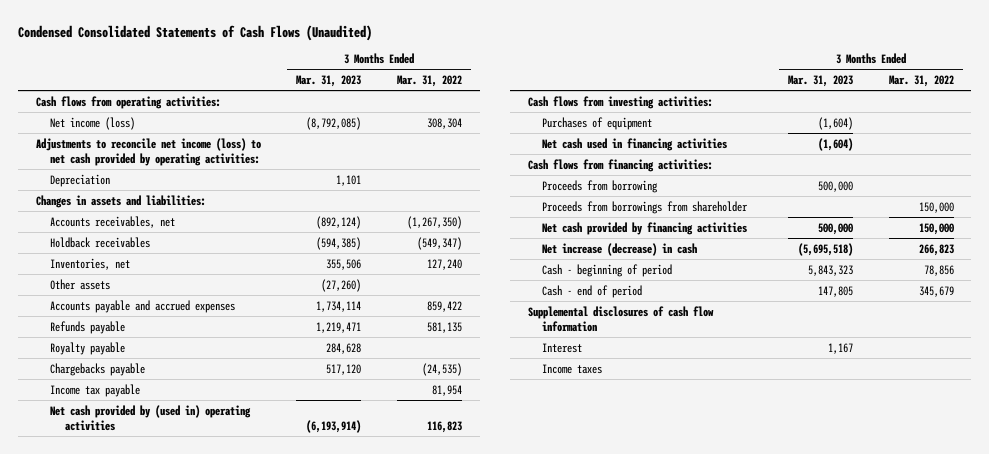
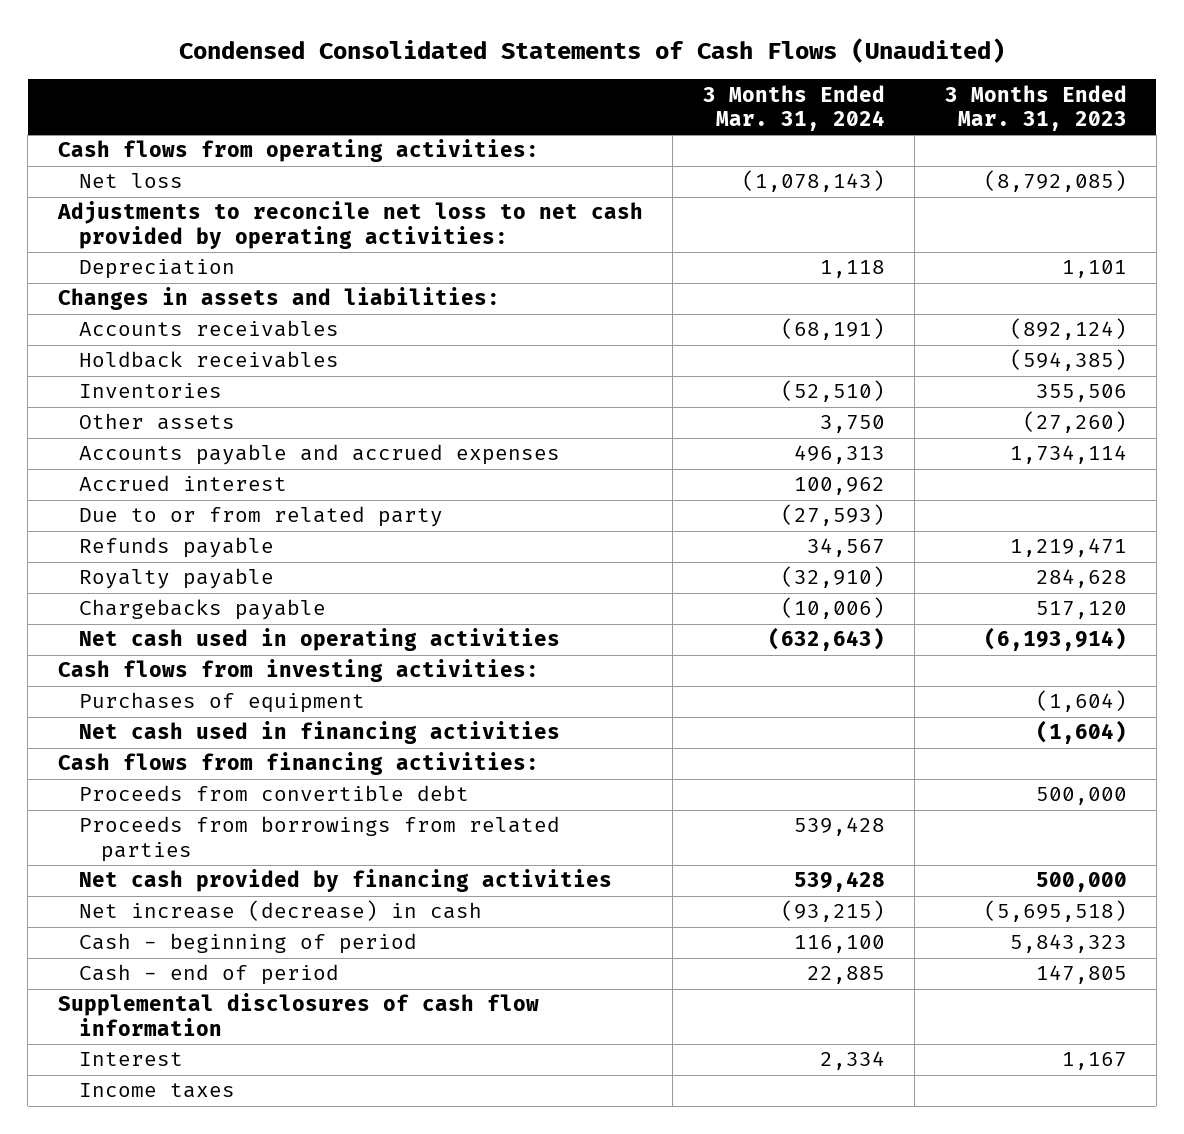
- | 3 Months Ended Mar. 31, 2023 | 3 Months Ended Mar. 31, 2022
+ | 3 Months Ended Mar. 31, 2024 | 3 Months Ended Mar. 31, 2023
- Net income (loss) | (8,792,085) | 308,304
- Adjustments to reconcile net income (loss) to net cash provided by operating activities:
+ Net loss | (1,078,143) | (8,792,085)
+ Adjustments to reconcile net loss to net cash provided by operating activities:
- Accounts receivables, net | (892,124) | (1,267,350)
+ Accounts receivables | (68,191) | (892,124)
- Inventories, net | 355,506 | 127,240
+ Inventories | (52,510) | 355,506
+ Accrued interest | 100,962 |
+ Due to or from related party | (27,593) |
- Income tax payable | | 81,954
- Net cash provided by (used in) operating activities | (6,193,914) | 116,823
+ Net cash used in operating activities | (632,643) | (6,193,914)
- Proceeds from borrowing | 500,000 |
- Proceeds from borrowings from shareholder | | 150,000
+ Proceeds from convertible debt | | 500,000
+ Proceeds from borrowings from related parties | 539,428 |

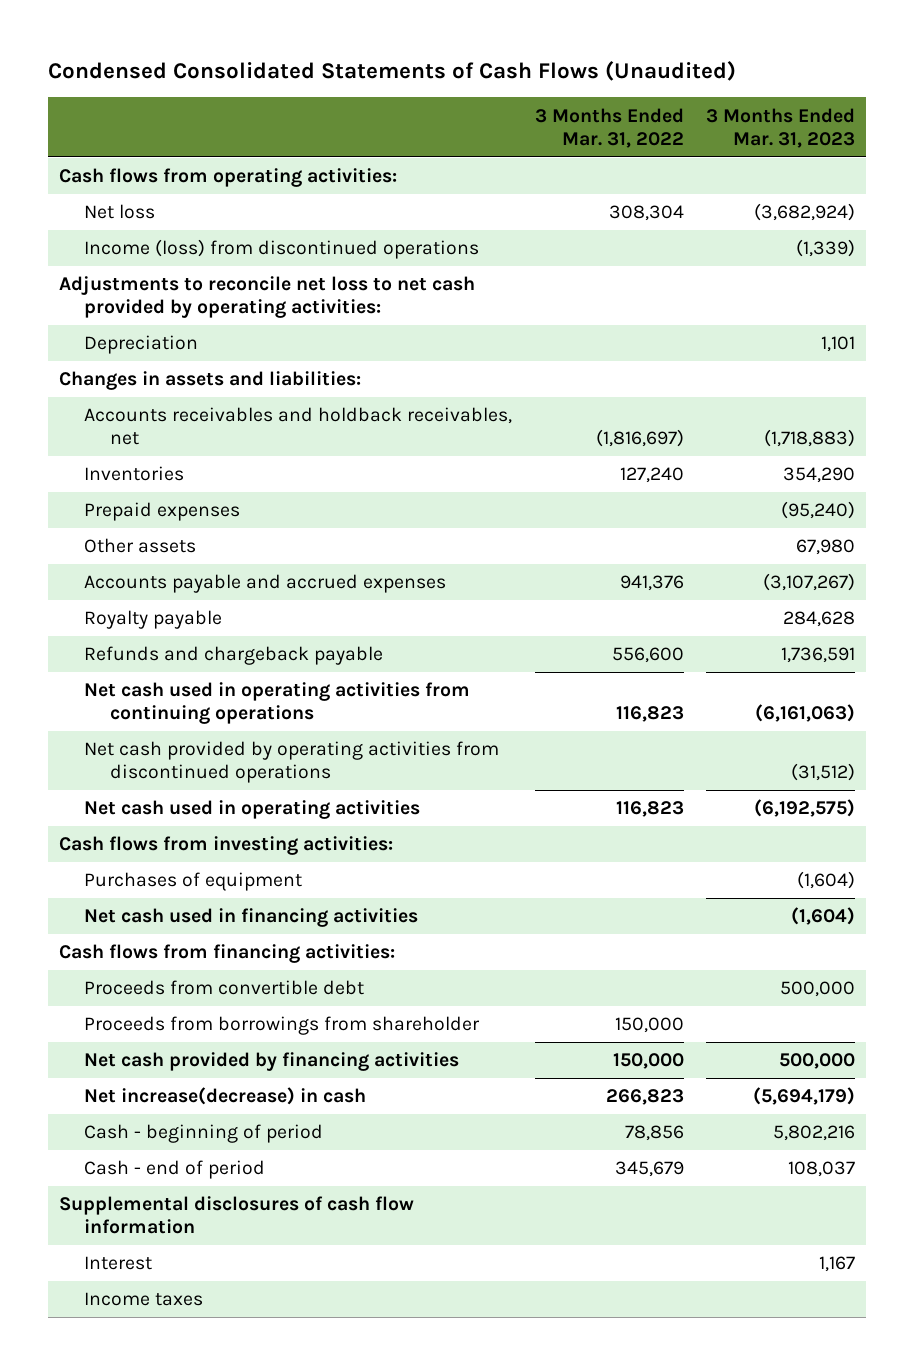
- | 3 Months Ended Mar. 31, 2024 | 3 Months Ended Mar. 31, 2023
+ | 3 Months Ended Mar. 31, 2022 | 3 Months Ended Mar. 31, 2023
- Net loss | (1,078,143) | (8,792,085)
+ Net loss | 308,304 | (3,682,924)
+ Income (loss) from discontinued operations | | (1,339)
- Accounts receivables | (68,191) | (892,124)
- Holdback receivables | | (594,385)
- Inventories | (52,510) | 355,506
- Other assets | 3,750 | (27,260)
- Accounts payable and accrued expenses | 496,313 | 1,734,114
- Accrued interest | 100,962 |
- Due to or from related party | (27,593) |
- Refunds payable | 34,567 | 1,219,471
+ Accounts receivables and holdback receivables, net | (1,816,697) | (1,718,883)
+ Inventories | 127,240 | 354,290
+ Prepaid expenses | | (95,240)
+ Other assets | | 67,980
+ Accounts payable and accrued expenses | 941,376 | (3,107,267)
- Chargebacks payable | (10,006) | 517,120
- Net cash used in operating activities | (632,643) | (6,193,914)
+ Refunds and chargeback payable | 556,600 | 1,736,591
+ Net cash used in operating activities from continuing operations | 116,823 | (6,161,063)
+ Net cash provided by operating activities from discontinued operations | | (31,512)
+ Net cash used in operating activities | 116,823 | (6,192,575)
- Proceeds from borrowings from related parties | 539,428 |
+ Proceeds from borrowings from shareholder | 150,000 |
- Net increase (decrease) in cash | (93,215) | (5,695,518)
- Cash - beginning of period | 116,100 | 5,843,323
- Cash - end of period | 22,885 | 147,805
+ Net increase(decrease) in cash | 266,823 | (5,694,179)
+ Cash - beginning of period | 78,856 | 5,802,216
+ Cash - end of period | 345,679 | 108,037

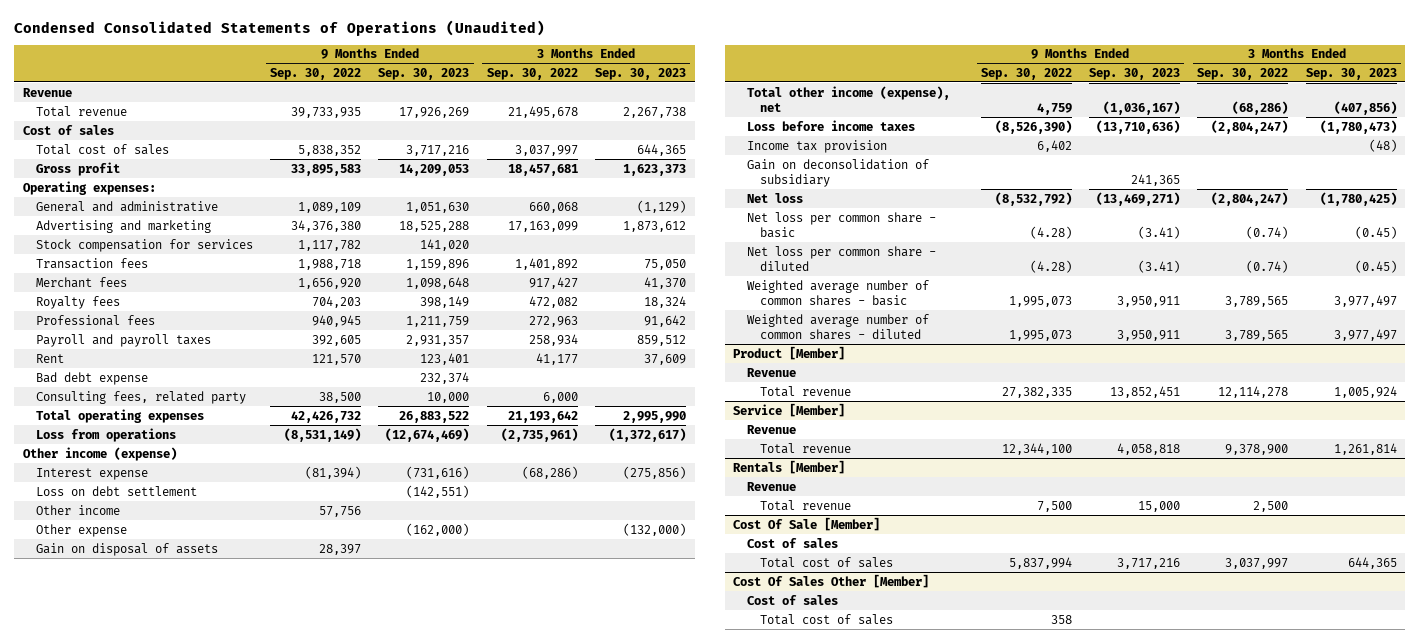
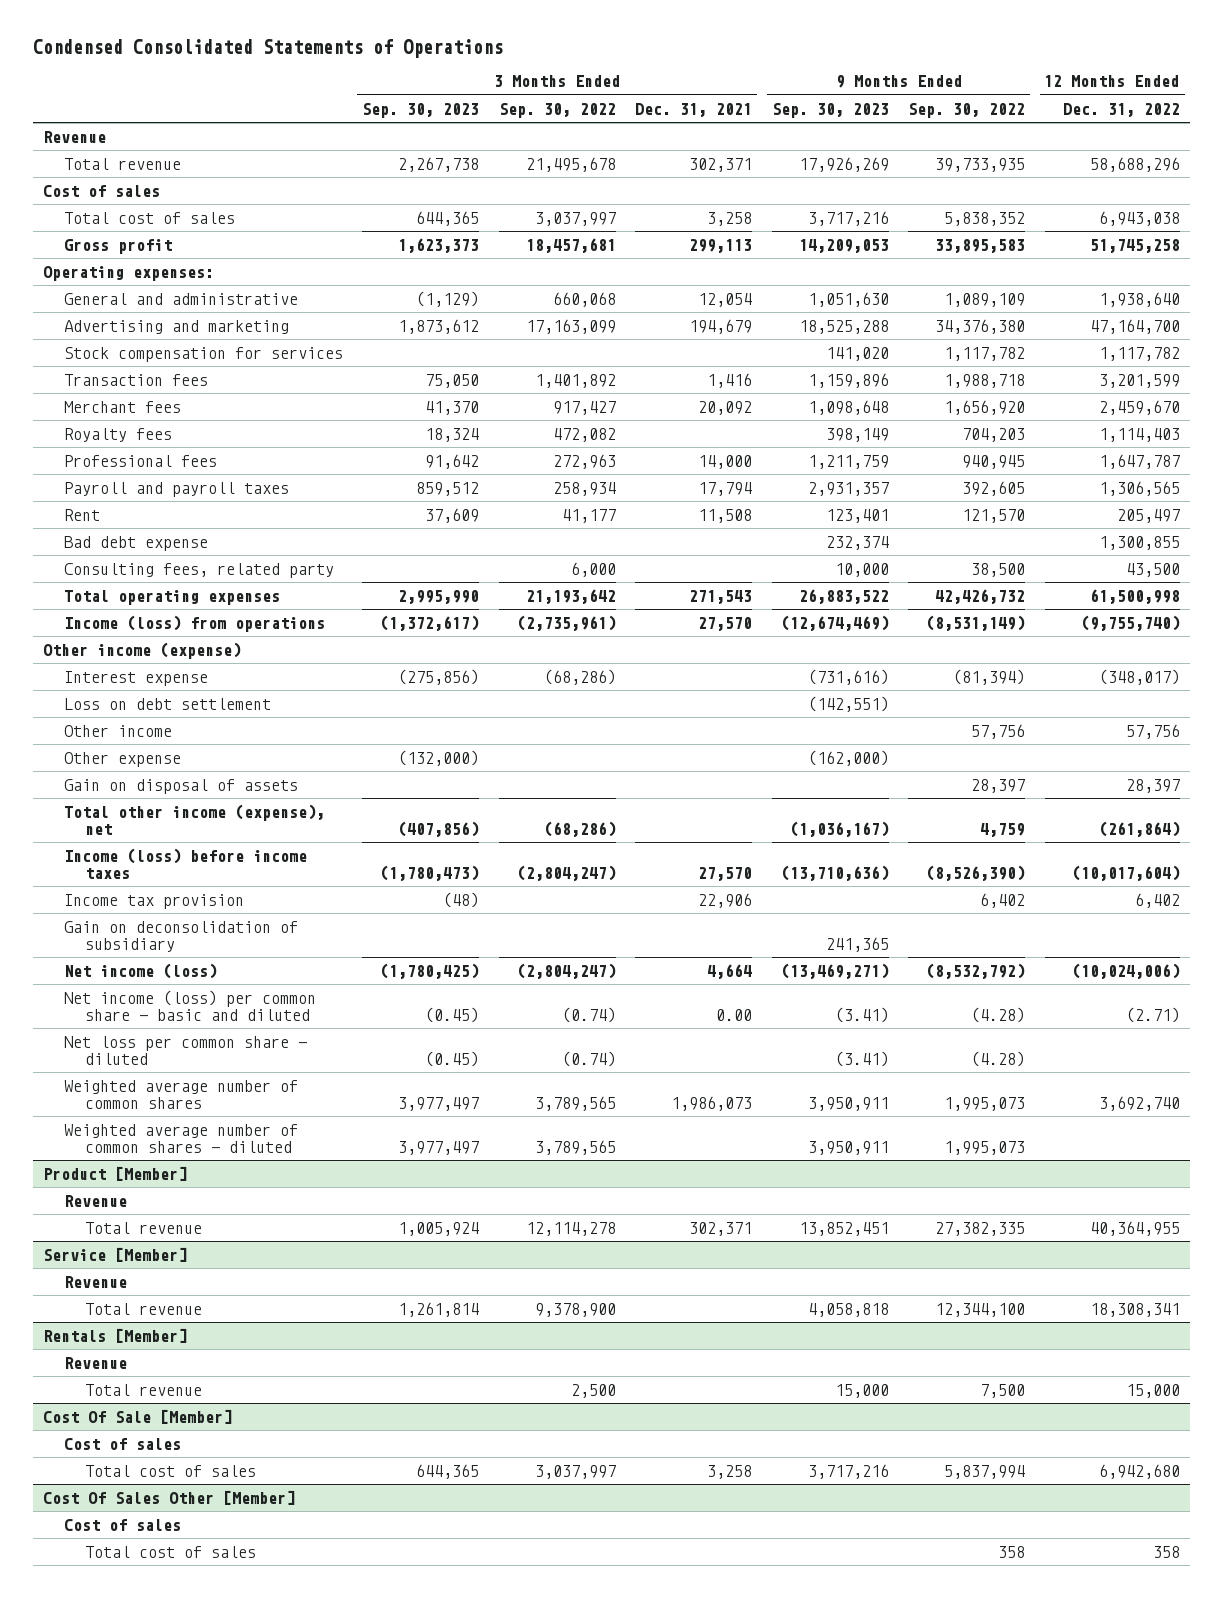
- Condensed Consolidated Statements of Operations (Unaudited)
+ Condensed Consolidated Statements of Operations
- | 9 Months Ended Sep. 30, 2022 | 9 Months Ended Sep. 30, 2023 | 3 Months Ended Sep. 30, 2022 | 3 Months Ended Sep. 30, 2023
+ | 3 Months Ended Sep. 30, 2023 | 3 Months Ended Sep. 30, 2022 | 3 Months Ended Dec. 31, 2021 | 9 Months Ended Sep. 30, 2023 | 9 Months Ended Sep. 30, 2022 | 12 Months Ended Dec. 31, 2022
- Loss from operations | (8,531,149) | (12,674,469) | (2,735,961) | (1,372,617)
+ Income (loss) from operations | (1,372,617) | (2,735,961) | 27,570 | (12,674,469) | (8,531,149) | (9,755,740)
- Loss before income taxes | (8,526,390) | (13,710,636) | (2,804,247) | (1,780,473)
+ Income (loss) before income taxes | (1,780,473) | (2,804,247) | 27,570 | (13,710,636) | (8,526,390) | (10,017,604)
- Net loss | (8,532,792) | (13,469,271) | (2,804,247) | (1,780,425)
- Net loss per common share - basic | (4.28) | (3.41) | (0.74) | (0.45)
+ Net income (loss) | (1,780,425) | (2,804,247) | 4,664 | (13,469,271) | (8,532,792) | (10,024,006)
+ Net income (loss) per common share - basic and diluted | (0.45) | (0.74) | 0.00 | (3.41) | (4.28) | (2.71)
- Weighted average number of common shares - basic | 1,995,073 | 3,950,911 | 3,789,565 | 3,977,497
+ Weighted average number of common shares | 3,977,497 | 3,789,565 | 1,986,073 | 3,950,911 | 1,995,073 | 3,692,740

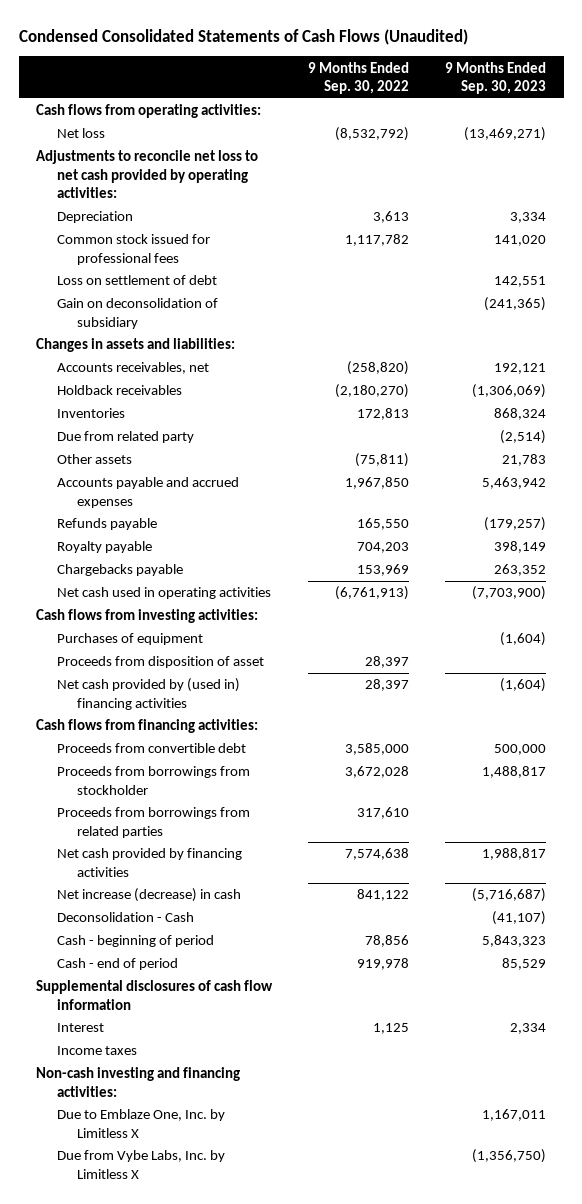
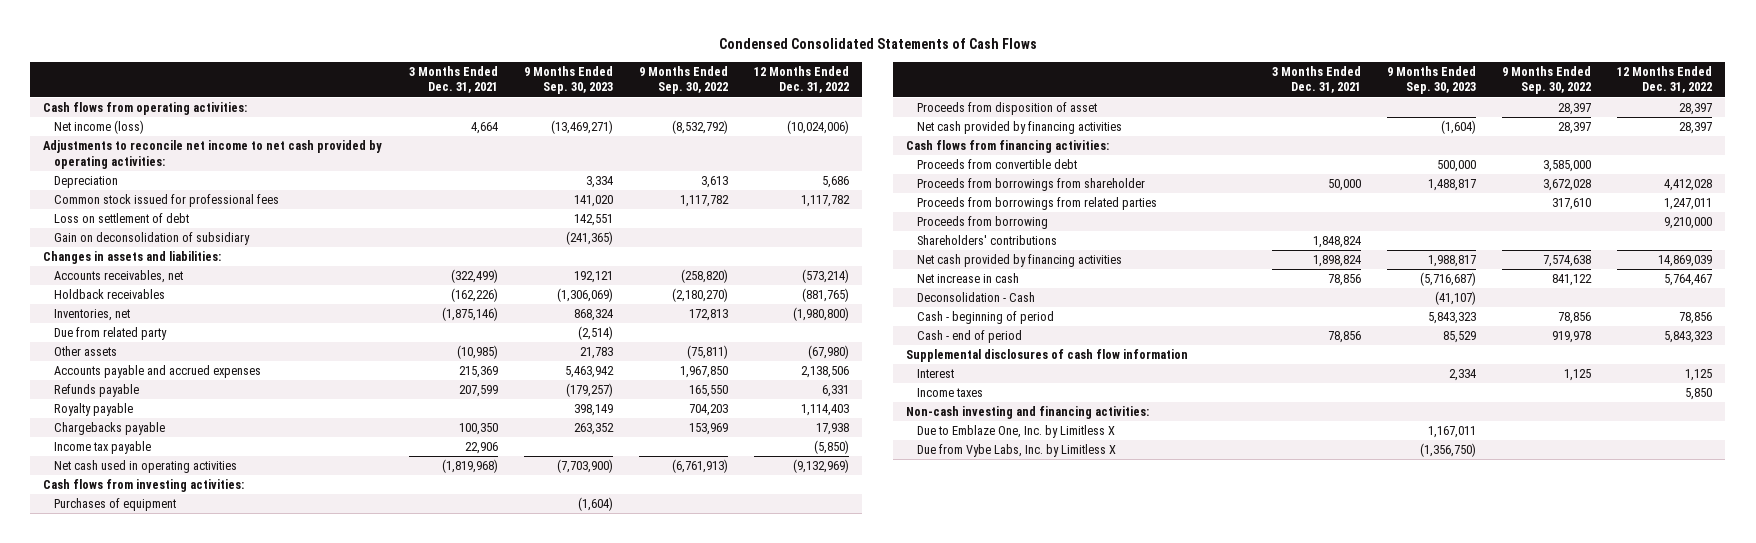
- Condensed Consolidated Statements of Cash Flows (Unaudited)
+ Condensed Consolidated Statements of Cash Flows
- | 9 Months Ended Sep. 30, 2022 | 9 Months Ended Sep. 30, 2023
+ | 3 Months Ended Dec. 31, 2021 | 9 Months Ended Sep. 30, 2023 | 9 Months Ended Sep. 30, 2022 | 12 Months Ended Dec. 31, 2022
- Net loss | (8,532,792) | (13,469,271)
- Adjustments to reconcile net loss to net cash provided by operating activities:
+ Net income (loss) | 4,664 | (13,469,271) | (8,532,792) | (10,024,006)
+ Adjustments to reconcile net income to net cash provided by operating activities:
- Inventories | 172,813 | 868,324
+ Inventories, net | (1,875,146) | 868,324 | 172,813 | (1,980,800)
+ Income tax payable | 22,906 | | | (5,850)
- Net cash provided by (used in) financing activities | 28,397 | (1,604)
+ Net cash provided by financing activities | | (1,604) | 28,397 | 28,397
- Proceeds from borrowings from stockholder | 3,672,028 | 1,488,817
+ Proceeds from borrowings from shareholder | 50,000 | 1,488,817 | 3,672,028 | 4,412,028
+ Proceeds from borrowing | | | | 9,210,000
+ Shareholders' contributions | 1,848,824 | | |
- Net increase (decrease) in cash | 841,122 | (5,716,687)
+ Net increase in cash | 78,856 | (5,716,687) | 841,122 | 5,764,467

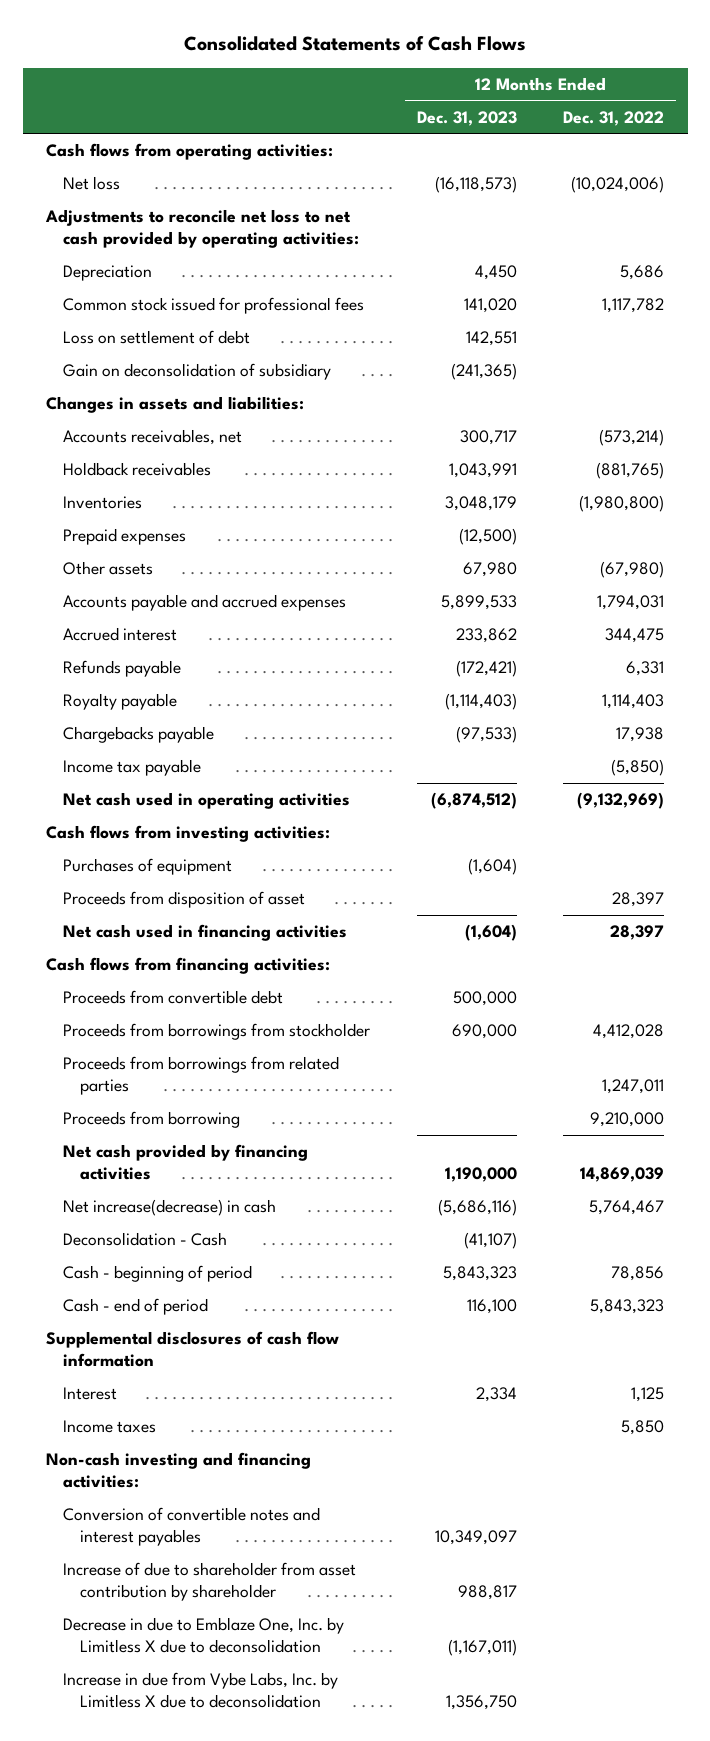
- Condensed Consolidated Statements of Cash Flows
+ Consolidated Statements of Cash Flows
- | 3 Months Ended Dec. 31, 2021 | 9 Months Ended Sep. 30, 2023 | 9 Months Ended Sep. 30, 2022 | 12 Months Ended Dec. 31, 2022
+ | 12 Months Ended Dec. 31, 2023 | 12 Months Ended Dec. 31, 2022
- Net income (loss) | 4,664 | (13,469,271) | (8,532,792) | (10,024,006)
- Adjustments to reconcile net income to net cash provided by operating activities:
+ Net loss | (16,118,573) | (10,024,006)
+ Adjustments to reconcile net loss to net cash provided by operating activities:
- Inventories, net | (1,875,146) | 868,324 | 172,813 | (1,980,800)
- Due from related party | | (2,514) | |
+ Inventories | 3,048,179 | (1,980,800)
+ Prepaid expenses | (12,500) |
- Accounts payable and accrued expenses | 215,369 | 5,463,942 | 1,967,850 | 2,138,506
+ Accounts payable and accrued expenses | 5,899,533 | 1,794,031
+ Accrued interest | 233,862 | 344,475
- Net cash provided by financing activities | | (1,604) | 28,397 | 28,397
+ Net cash used in financing activities | (1,604) | 28,397
- Proceeds from borrowings from shareholder | 50,000 | 1,488,817 | 3,672,028 | 4,412,028
+ Proceeds from borrowings from stockholder | 690,000 | 4,412,028
- Shareholders' contributions | 1,848,824 | | |
- Net increase in cash | 78,856 | (5,716,687) | 841,122 | 5,764,467
+ Net increase(decrease) in cash | (5,686,116) | 5,764,467
- Due to Emblaze One, Inc. by Limitless X | | 1,167,011 | |
- Due from Vybe Labs, Inc. by Limitless X | | (1,356,750) | |
+ Conversion of convertible notes and interest payables | 10,349,097 |
+ Increase of due to shareholder from asset contribution by shareholder | 988,817 |
+ Decrease in due to Emblaze One, Inc. by Limitless X due to deconsolidation | (1,167,011) |
+ Increase in due from Vybe Labs, Inc. by Limitless X due to deconsolidation | 1,356,750 |

